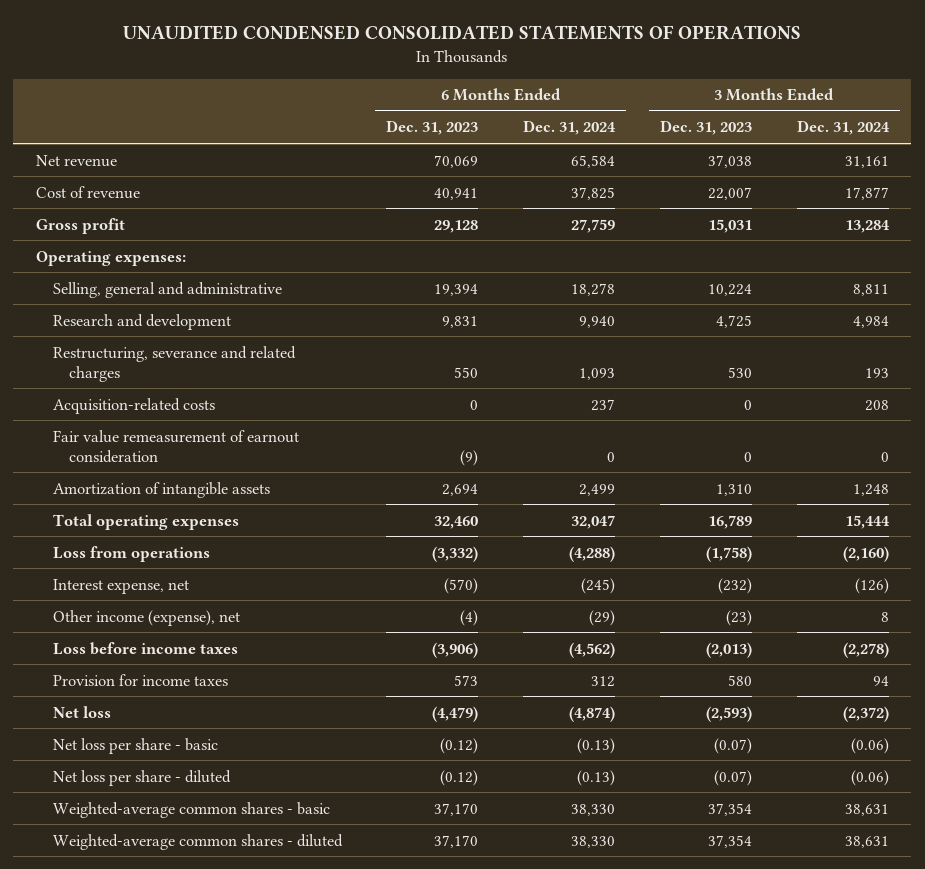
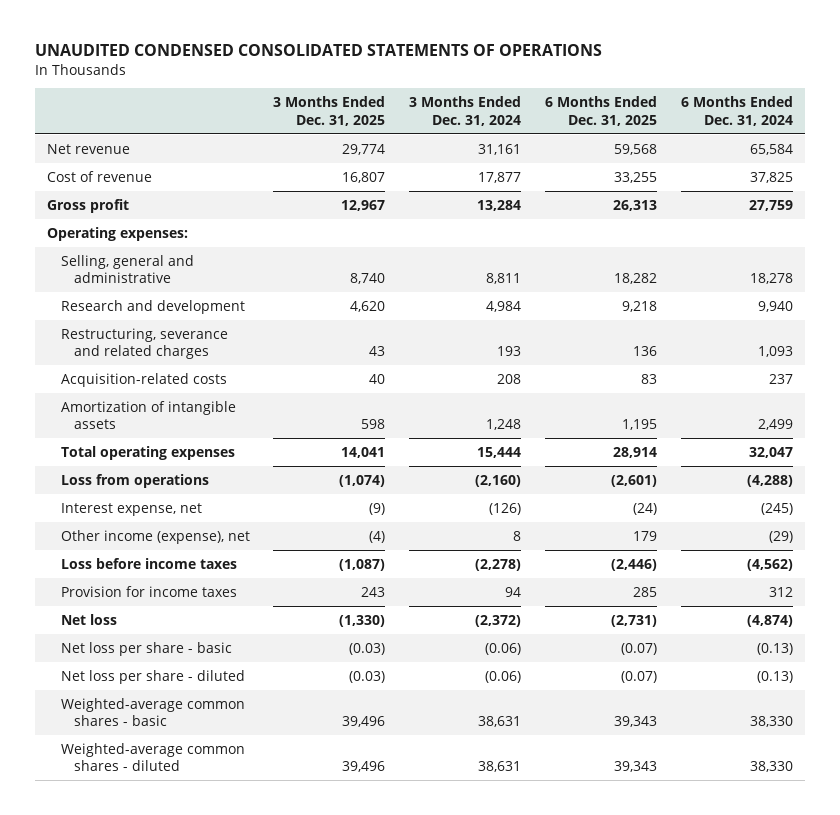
- | 6 Months Ended Dec. 31, 2023 | 6 Months Ended Dec. 31, 2024 | 3 Months Ended Dec. 31, 2023 | 3 Months Ended Dec. 31, 2024
+ | 3 Months Ended Dec. 31, 2025 | 3 Months Ended Dec. 31, 2024 | 6 Months Ended Dec. 31, 2025 | 6 Months Ended Dec. 31, 2024
- Fair value remeasurement of earnout consideration | (9) | 0 | 0 | 0

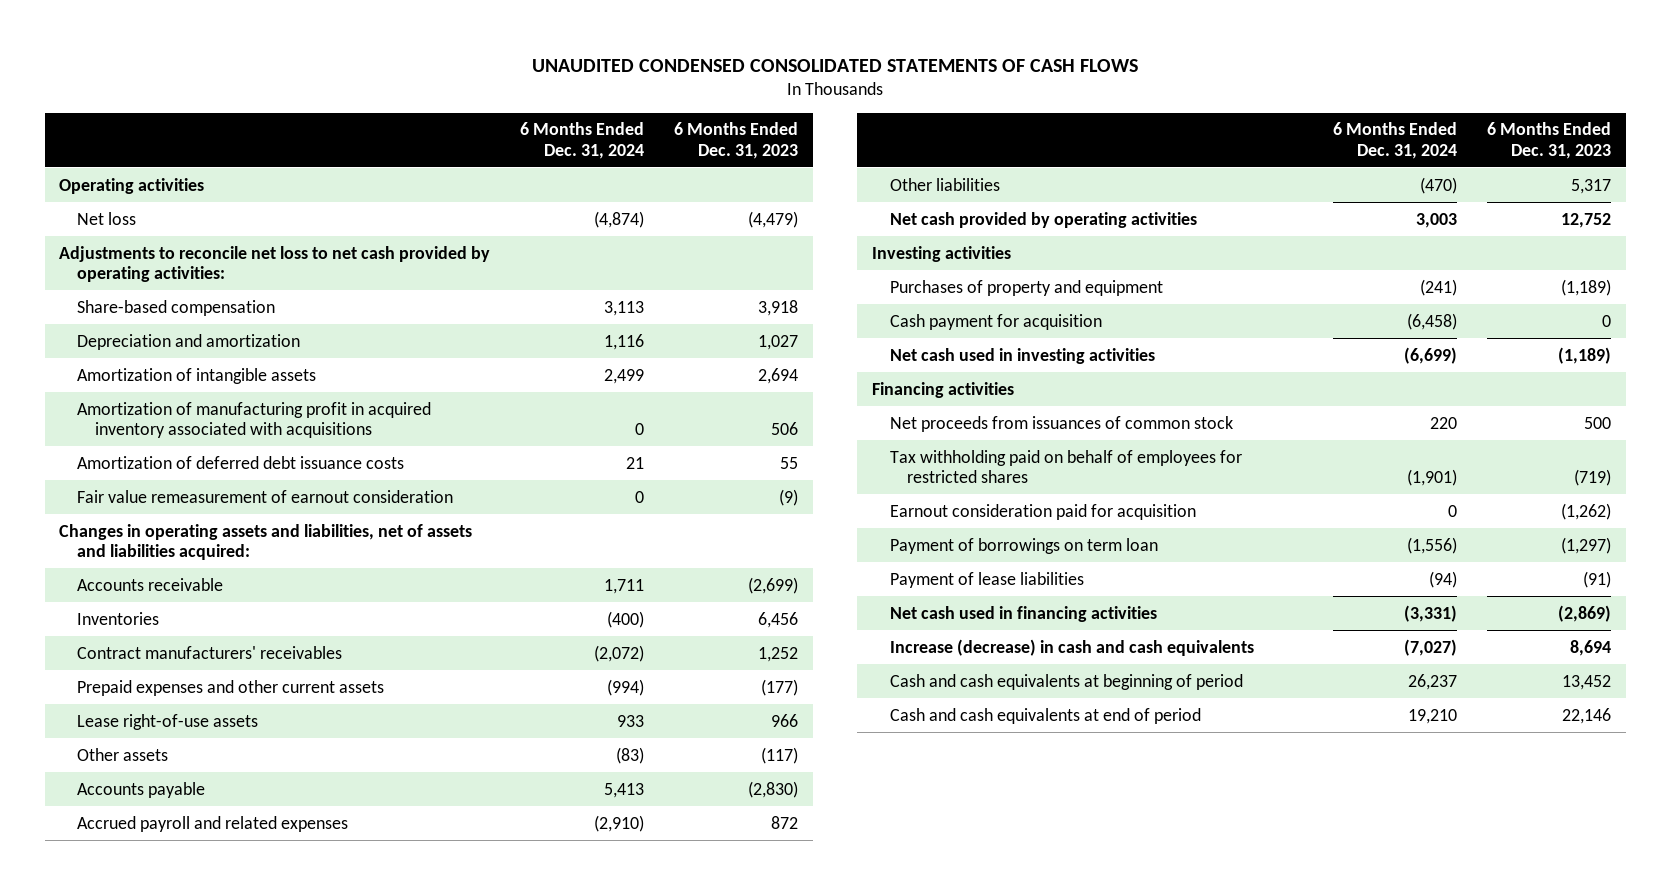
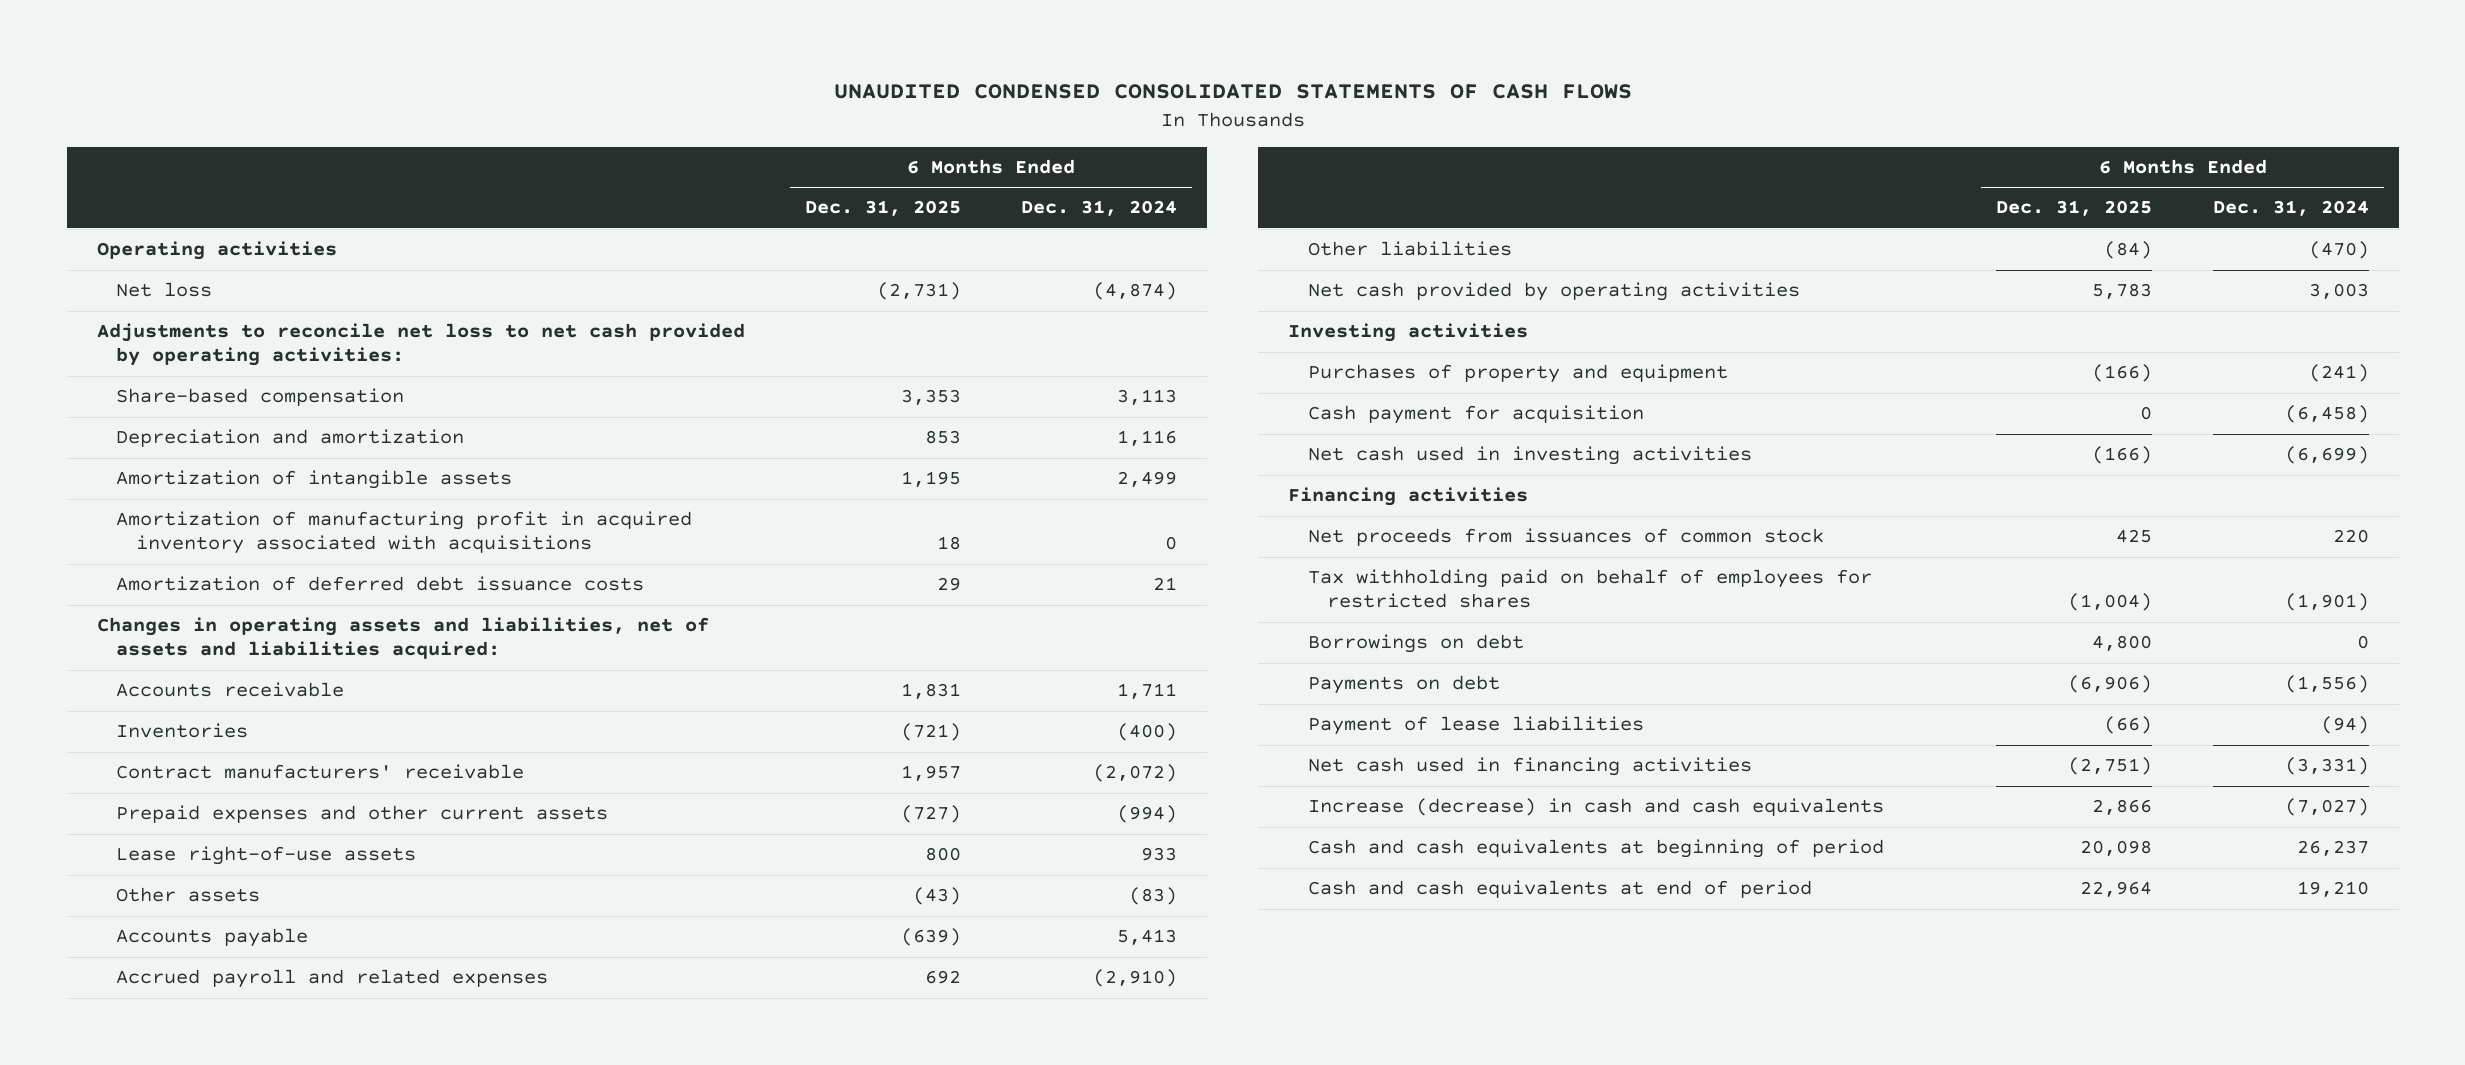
- | 6 Months Ended Dec. 31, 2024 | 6 Months Ended Dec. 31, 2023
+ | 6 Months Ended Dec. 31, 2025 | 6 Months Ended Dec. 31, 2024
- Fair value remeasurement of earnout consideration | 0 | (9)
- Contract manufacturers' receivables | (2,072) | 1,252
+ Contract manufacturers' receivable | 1,957 | (2,072)
- Earnout consideration paid for acquisition | 0 | (1,262)
- Payment of borrowings on term loan | (1,556) | (1,297)
+ Borrowings on debt | 4,800 | 0
+ Payments on debt | (6,906) | (1,556)

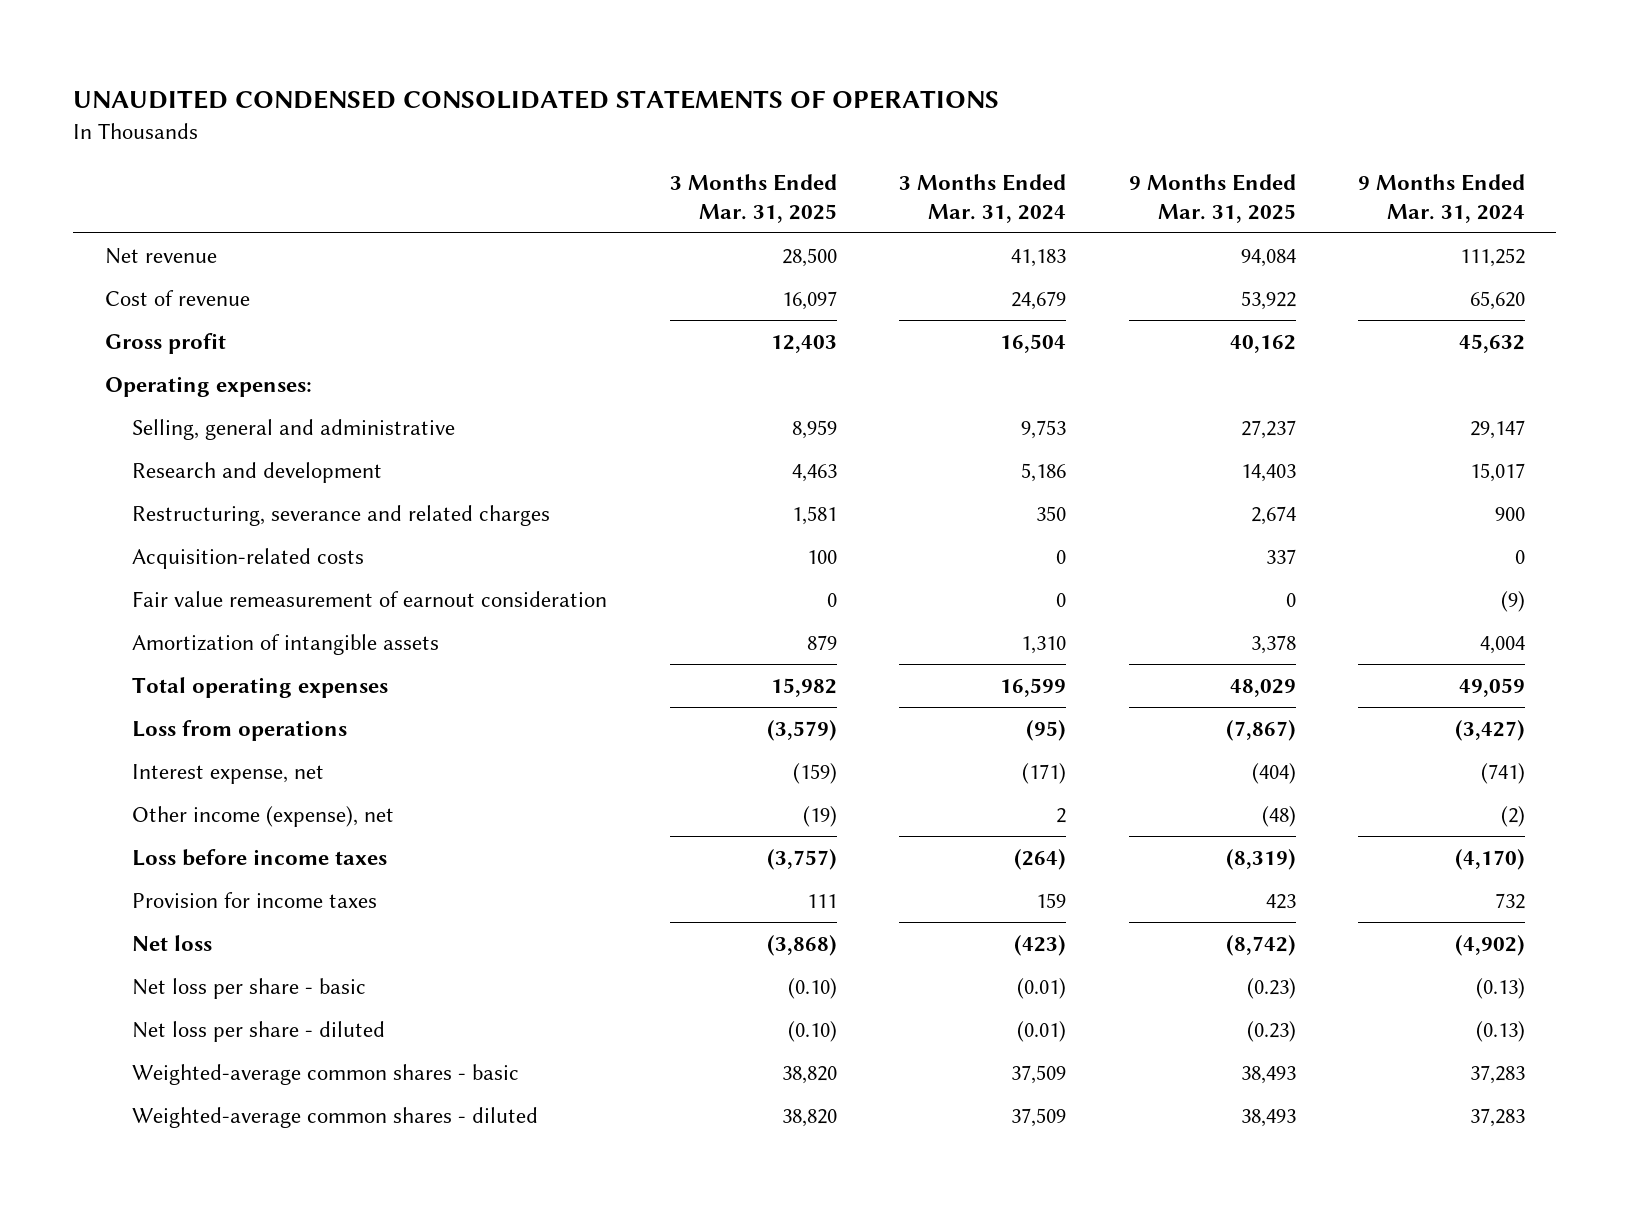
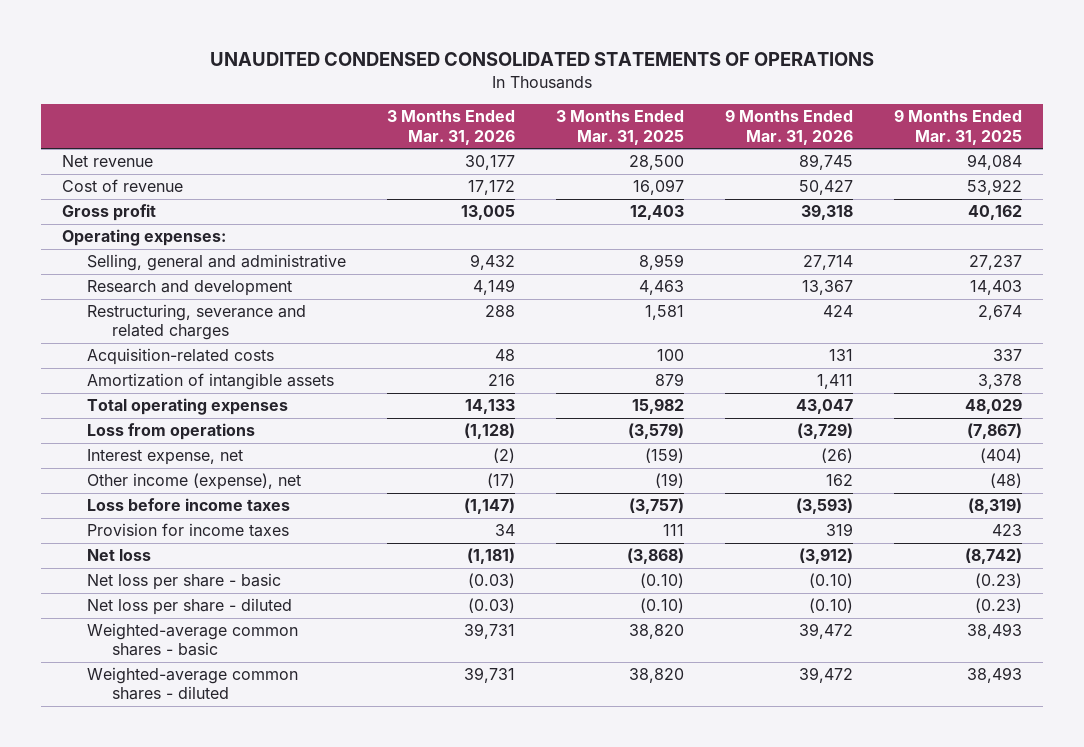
- | 3 Months Ended Mar. 31, 2025 | 3 Months Ended Mar. 31, 2024 | 9 Months Ended Mar. 31, 2025 | 9 Months Ended Mar. 31, 2024
+ | 3 Months Ended Mar. 31, 2026 | 3 Months Ended Mar. 31, 2025 | 9 Months Ended Mar. 31, 2026 | 9 Months Ended Mar. 31, 2025
- Fair value remeasurement of earnout consideration | 0 | 0 | 0 | (9)

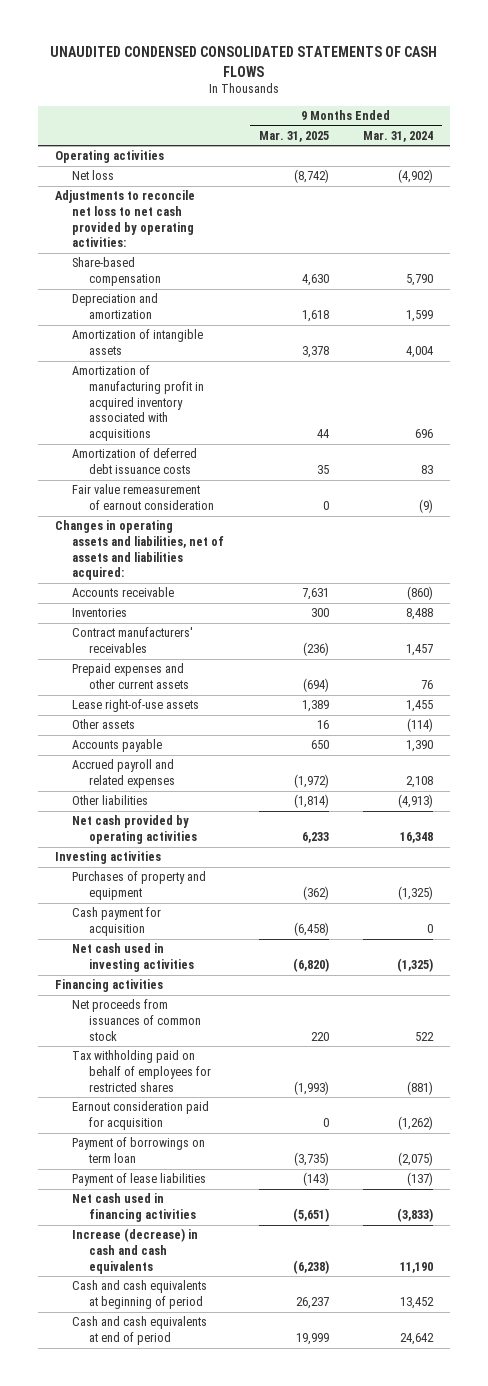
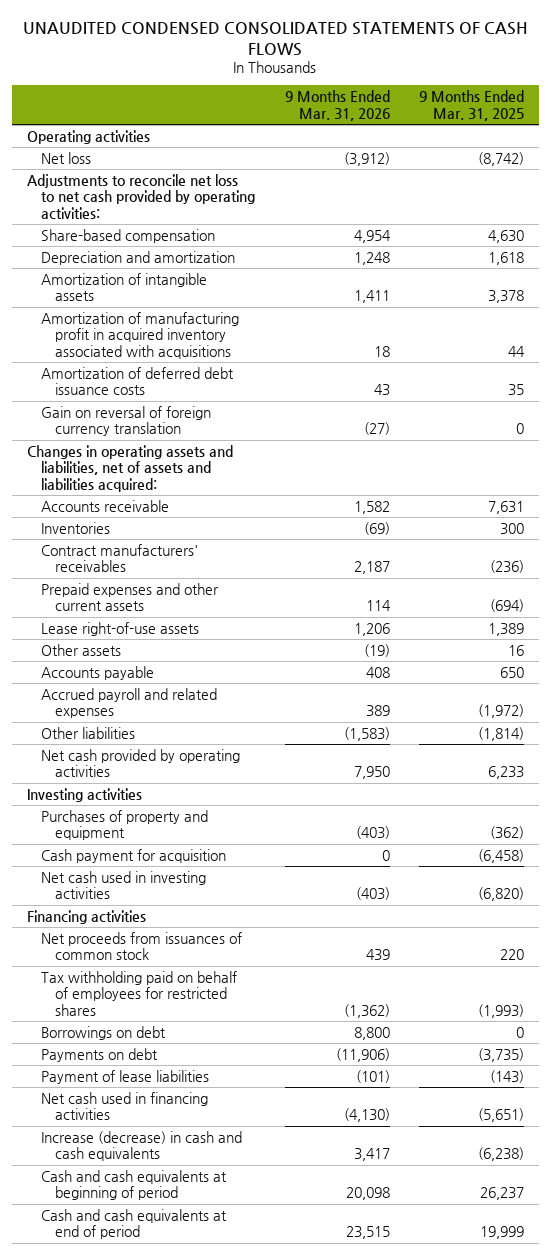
- | 9 Months Ended Mar. 31, 2025 | 9 Months Ended Mar. 31, 2024
+ | 9 Months Ended Mar. 31, 2026 | 9 Months Ended Mar. 31, 2025
- Fair value remeasurement of earnout consideration | 0 | (9)
+ Gain on reversal of foreign currency translation | (27) | 0
- Earnout consideration paid for acquisition | 0 | (1,262)
- Payment of borrowings on term loan | (3,735) | (2,075)
+ Borrowings on debt | 8,800 | 0
+ Payments on debt | (11,906) | (3,735)

